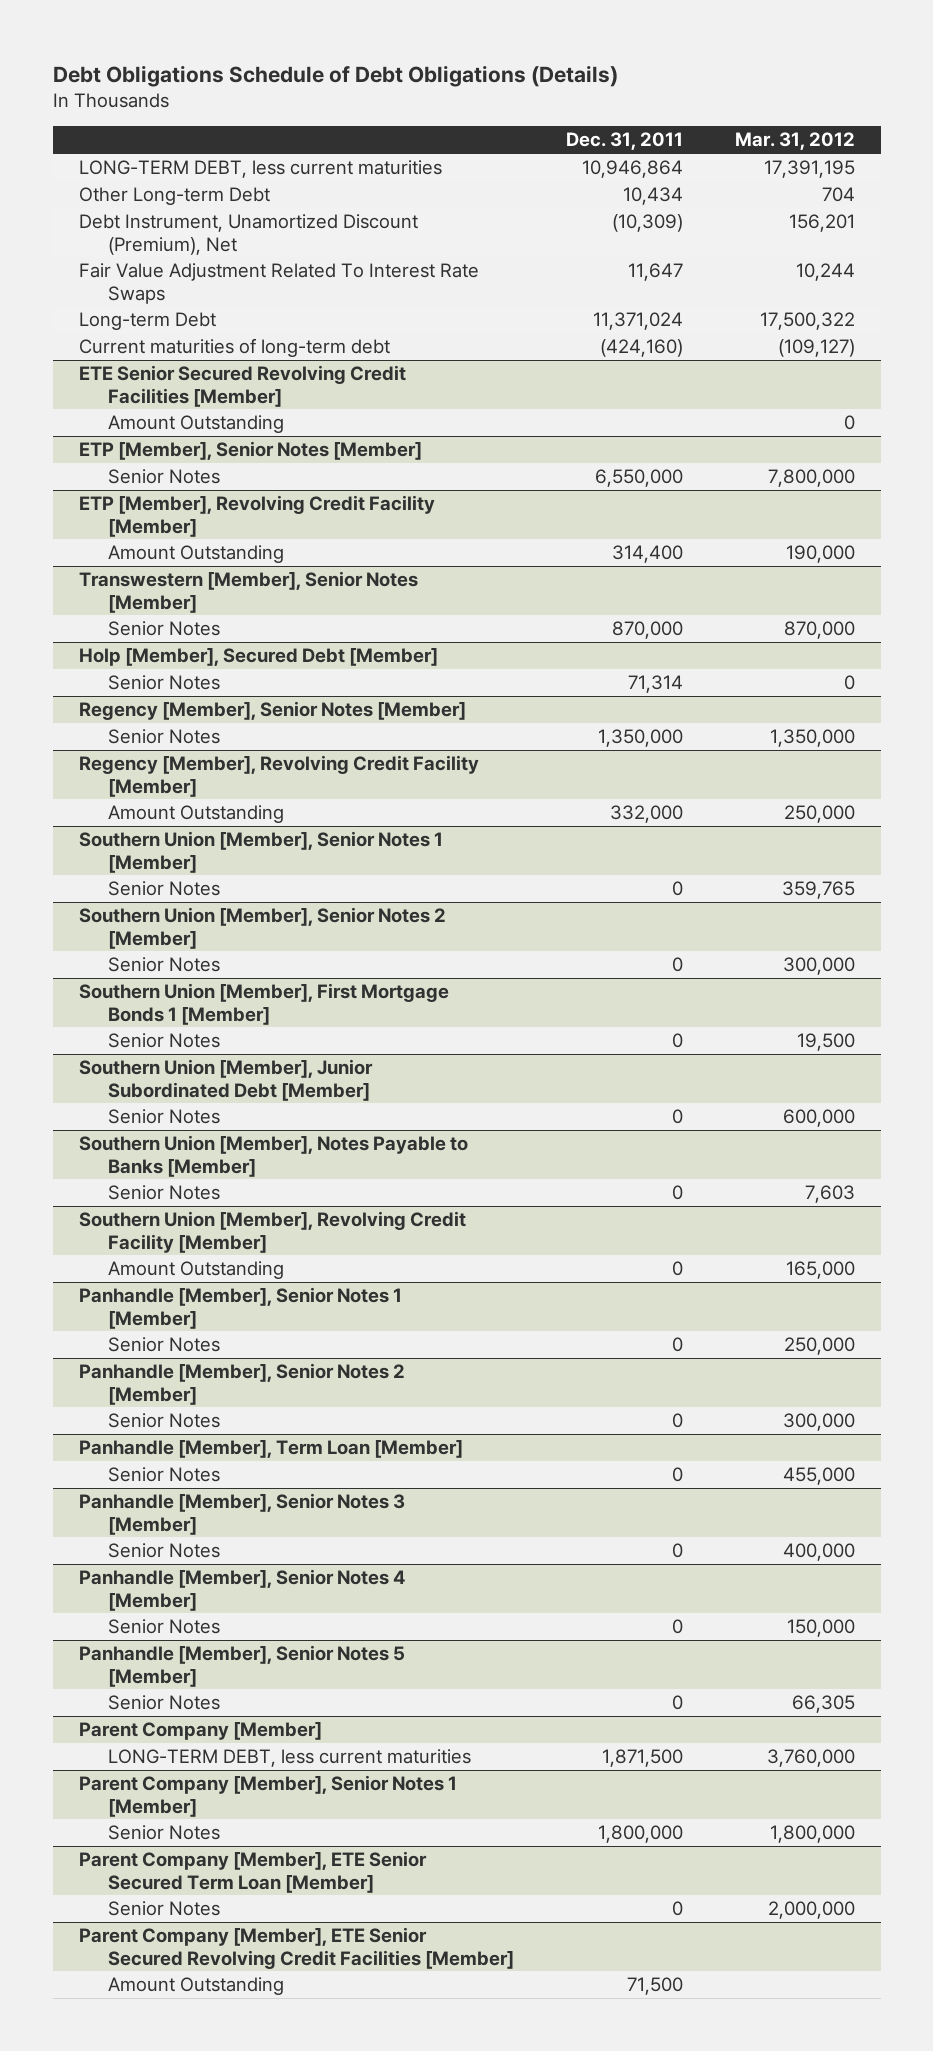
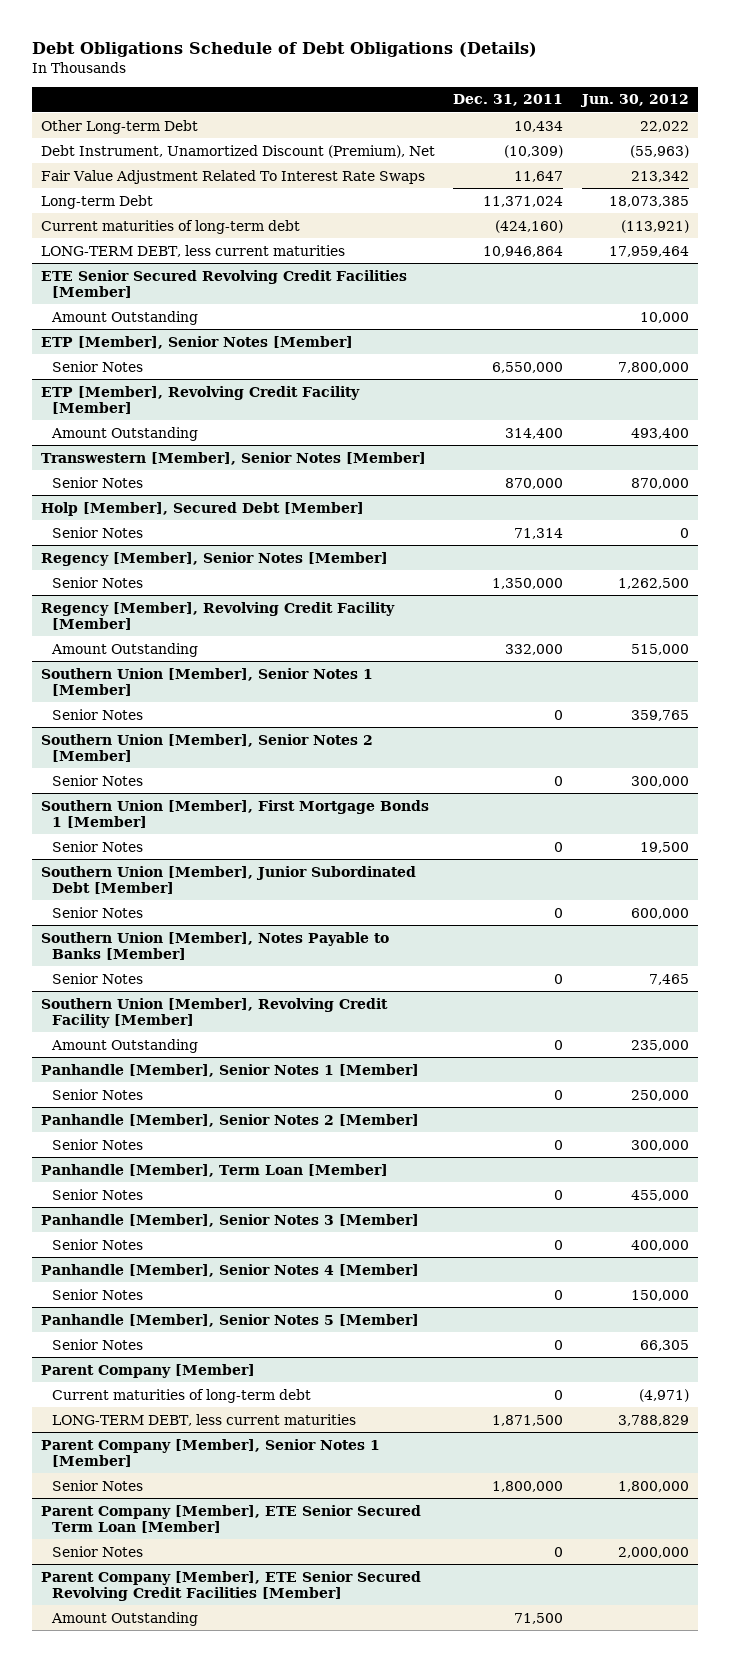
- | Dec. 31, 2011 | Mar. 31, 2012
+ | Dec. 31, 2011 | Jun. 30, 2012
moved down: LONG-TERM DEBT, less current maturities | 10,946,864 | 17,959,464
@ Parent Company [Member]
+ Current maturities of long-term debt | 0 | (4,971)

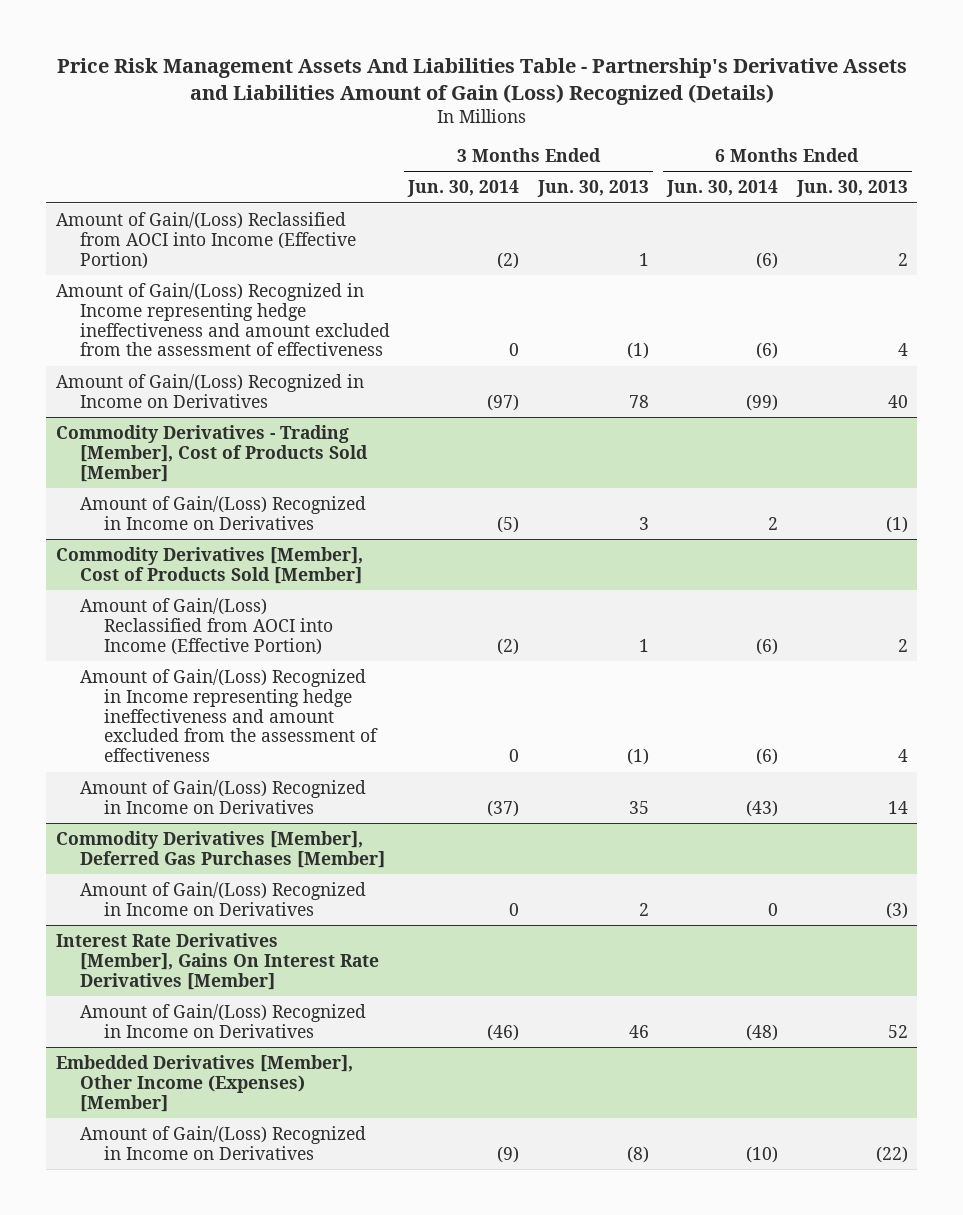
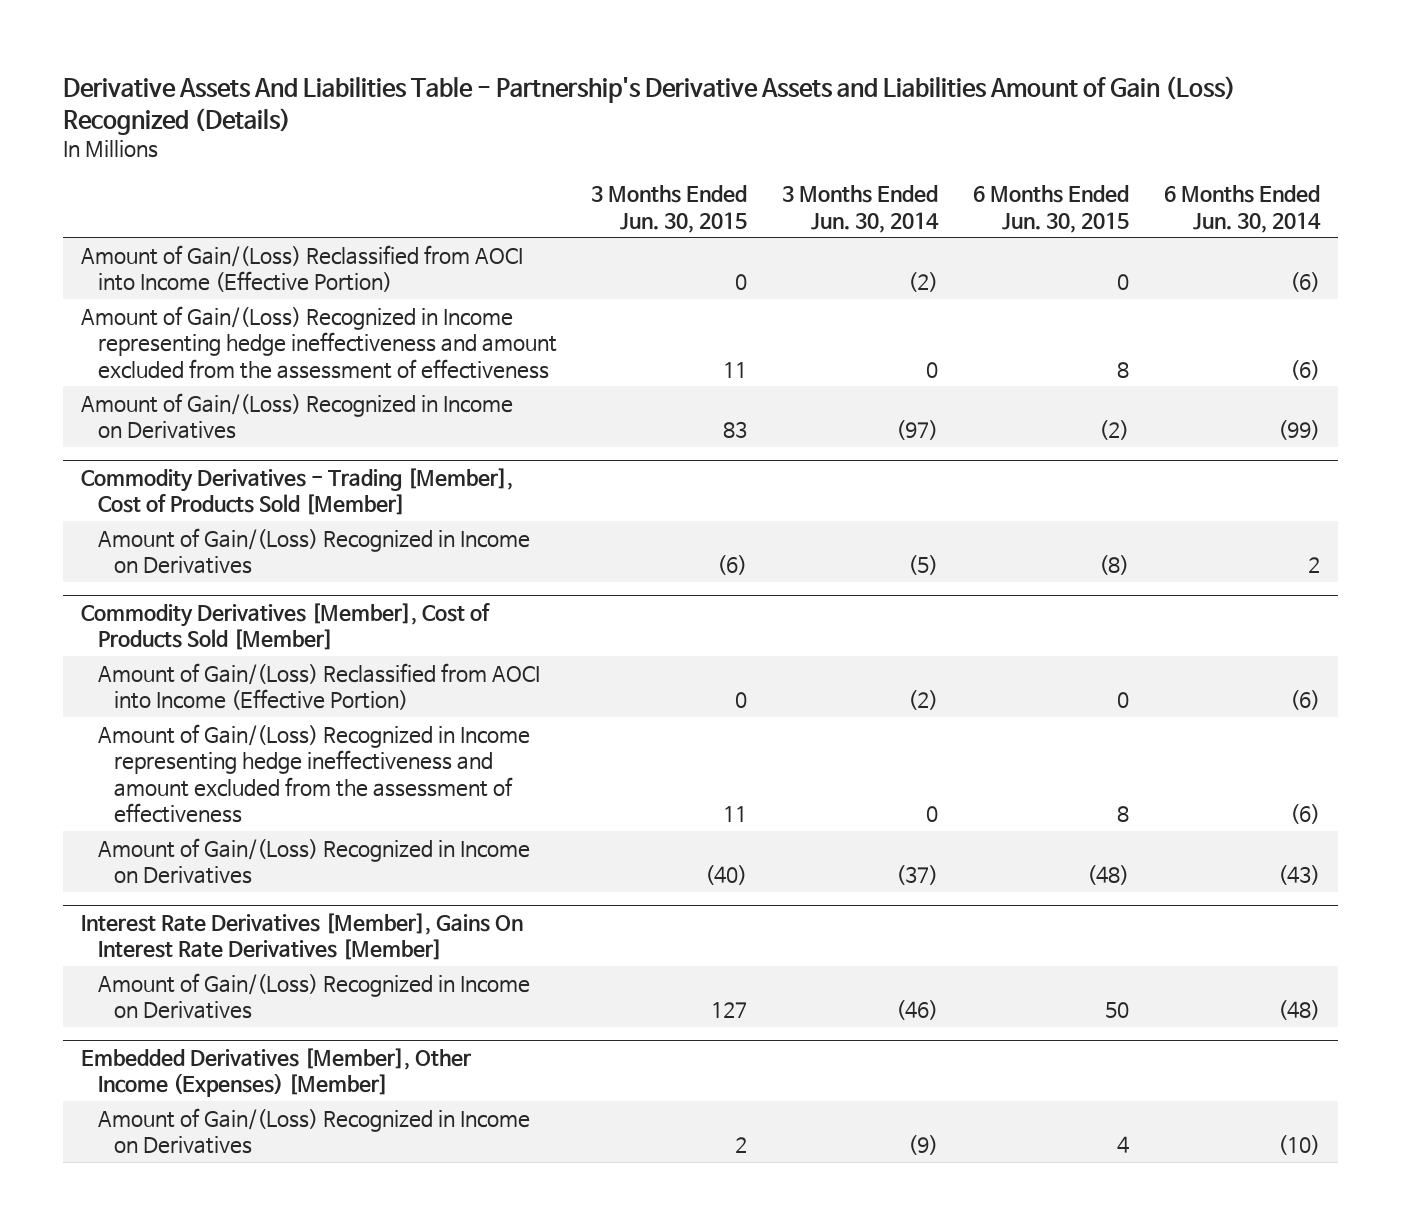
- Price Risk Management Assets And Liabilities Table - Partnership's Derivative Assets and Liabilities Amount of Gain (Loss) Recognized (Details)
+ Derivative Assets And Liabilities Table - Partnership's Derivative Assets and Liabilities Amount of Gain (Loss) Recognized (Details)
- | 3 Months Ended Jun. 30, 2014 | 3 Months Ended Jun. 30, 2013 | 6 Months Ended Jun. 30, 2014 | 6 Months Ended Jun. 30, 2013
+ | 3 Months Ended Jun. 30, 2015 | 3 Months Ended Jun. 30, 2014 | 6 Months Ended Jun. 30, 2015 | 6 Months Ended Jun. 30, 2014
- Commodity Derivatives [Member], Deferred Gas Purchases [Member]
- Amount of Gain/(Loss) Recognized in Income on Derivatives | 0 | 2 | 0 | (3)

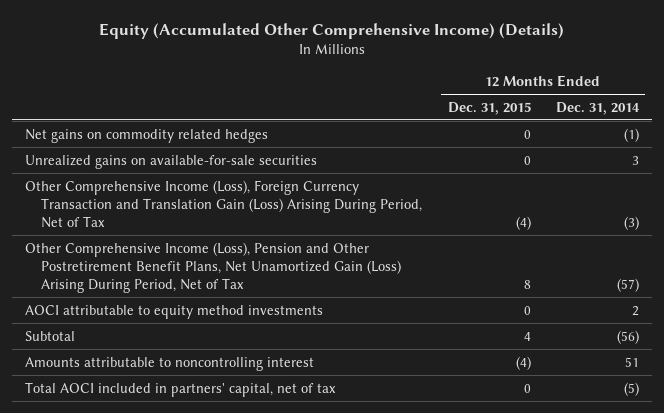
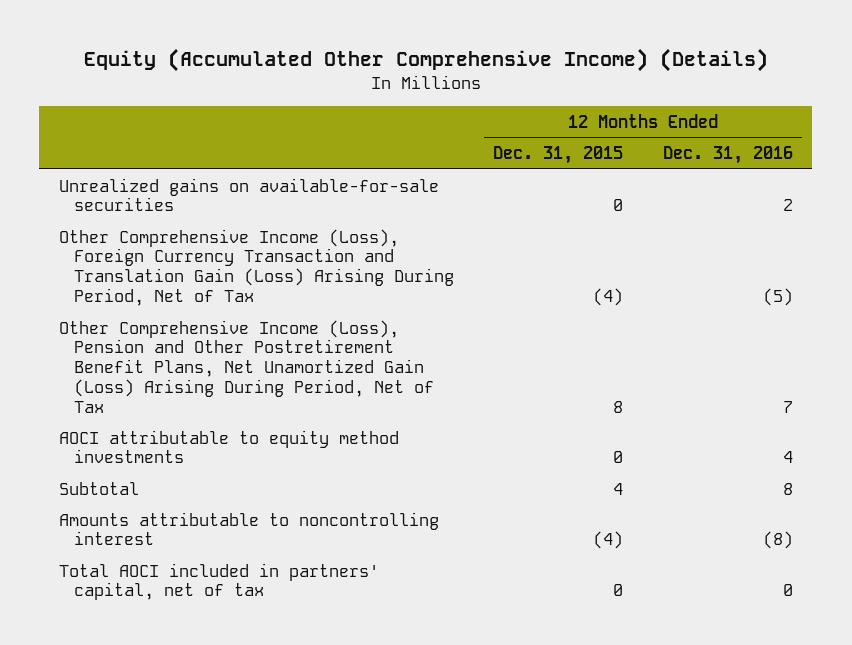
- | 12 Months Ended Dec. 31, 2015 | 12 Months Ended Dec. 31, 2014
+ | 12 Months Ended Dec. 31, 2015 | 12 Months Ended Dec. 31, 2016
- Net gains on commodity related hedges | 0 | (1)

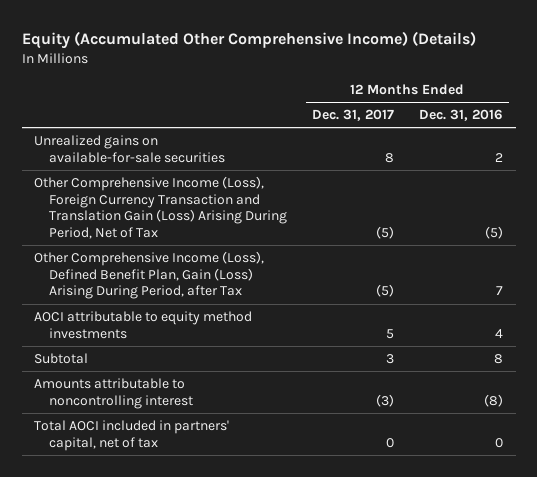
- | 12 Months Ended Dec. 31, 2015 | 12 Months Ended Dec. 31, 2016
+ | 12 Months Ended Dec. 31, 2017 | 12 Months Ended Dec. 31, 2016
- Other Comprehensive Income (Loss), Pension and Other Postretirement Benefit Plans, Net Unamortized Gain (Loss) Arising During Period, Net of Tax | 8 | 7
+ Other Comprehensive Income (Loss), Defined Benefit Plan, Gain (Loss) Arising During Period, after Tax | (5) | 7

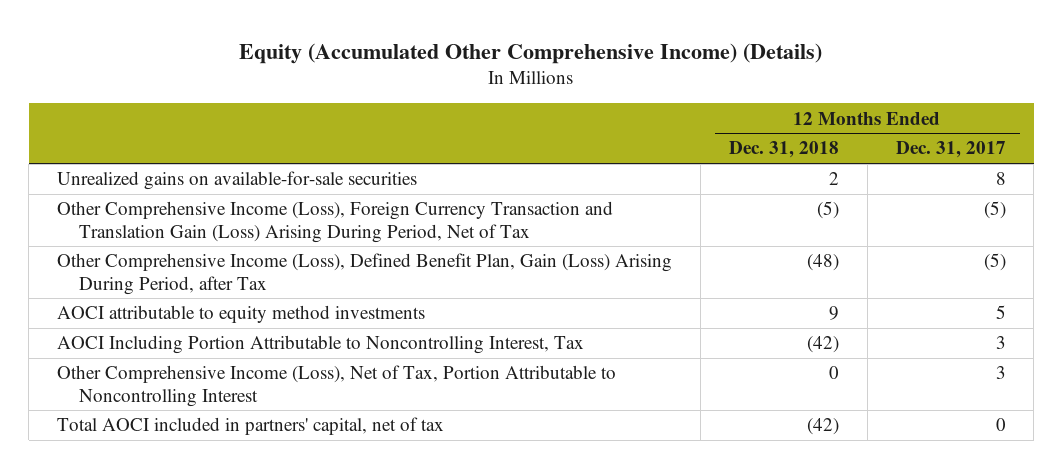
- | 12 Months Ended Dec. 31, 2017 | 12 Months Ended Dec. 31, 2016
+ | 12 Months Ended Dec. 31, 2018 | 12 Months Ended Dec. 31, 2017
- Subtotal | 3 | 8
- Amounts attributable to noncontrolling interest | (3) | (8)
+ AOCI Including Portion Attributable to Noncontrolling Interest, Tax | (42) | 3
+ Other Comprehensive Income (Loss), Net of Tax, Portion Attributable to Noncontrolling Interest | 0 | 3

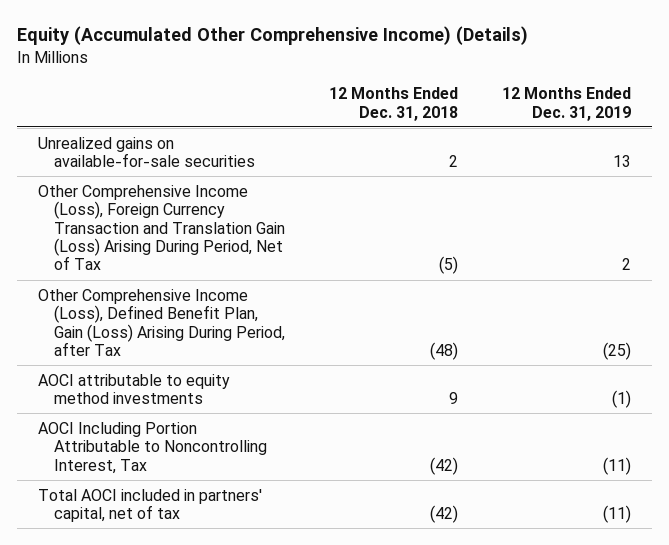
- | 12 Months Ended Dec. 31, 2018 | 12 Months Ended Dec. 31, 2017
+ | 12 Months Ended Dec. 31, 2018 | 12 Months Ended Dec. 31, 2019
- Other Comprehensive Income (Loss), Net of Tax, Portion Attributable to Noncontrolling Interest | 0 | 3

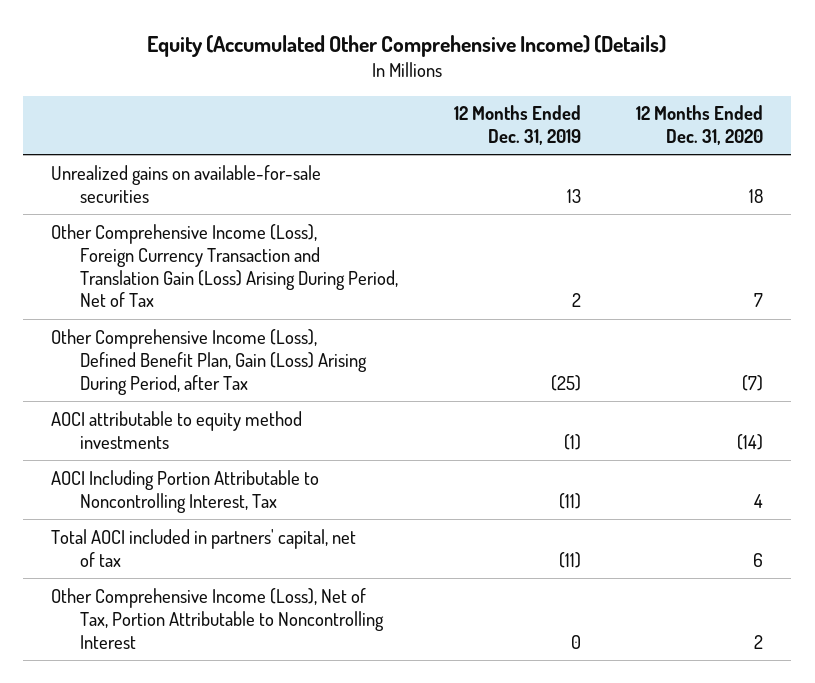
- | 12 Months Ended Dec. 31, 2018 | 12 Months Ended Dec. 31, 2019
+ | 12 Months Ended Dec. 31, 2019 | 12 Months Ended Dec. 31, 2020
+ Other Comprehensive Income (Loss), Net of Tax, Portion Attributable to Noncontrolling Interest | 0 | 2

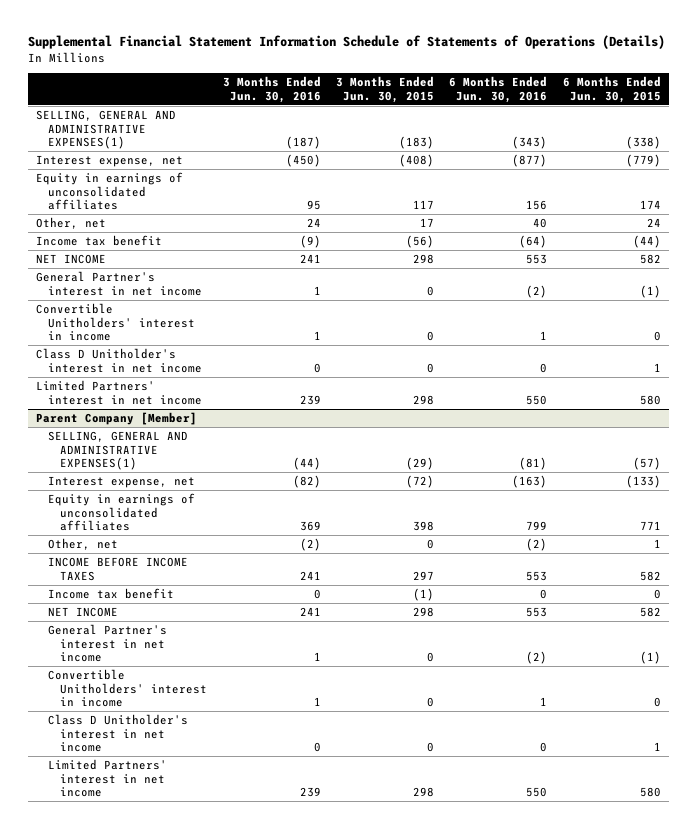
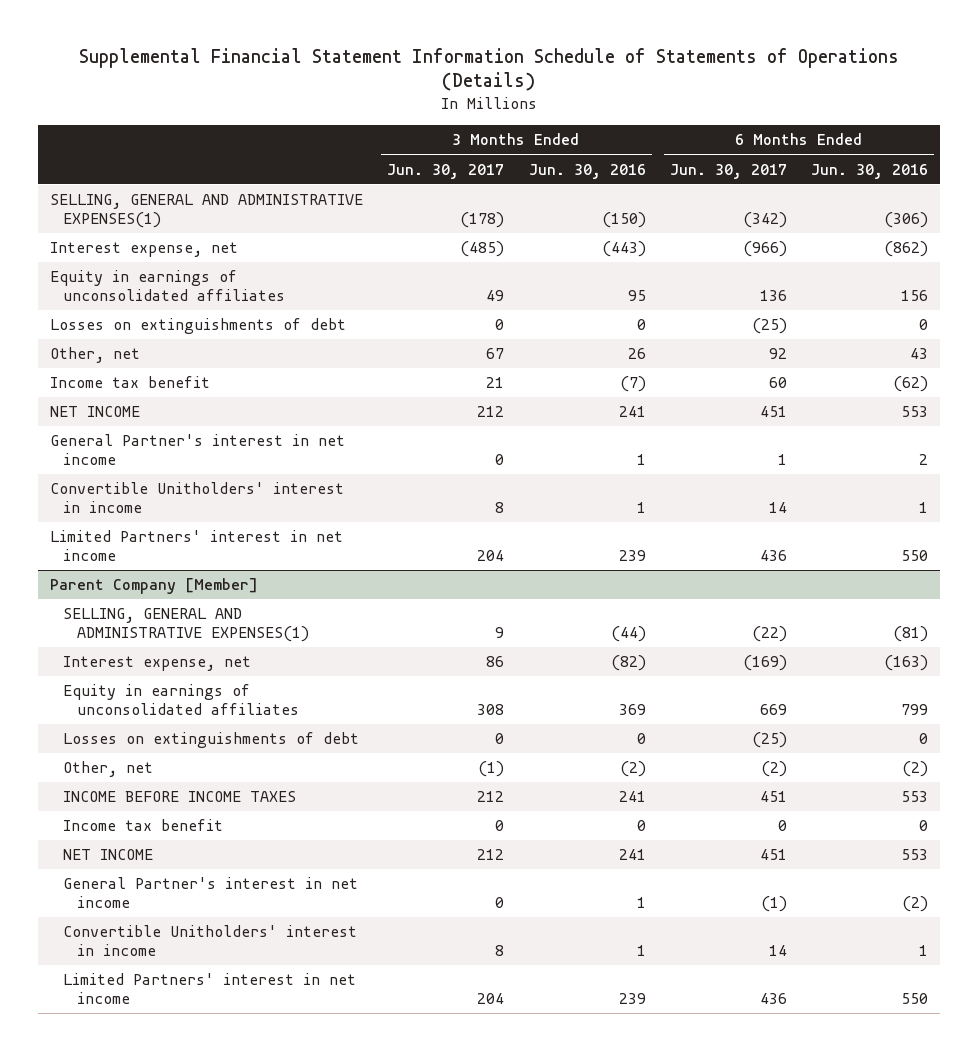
- | 3 Months Ended Jun. 30, 2016 | 3 Months Ended Jun. 30, 2015 | 6 Months Ended Jun. 30, 2016 | 6 Months Ended Jun. 30, 2015
+ | 3 Months Ended Jun. 30, 2017 | 3 Months Ended Jun. 30, 2016 | 6 Months Ended Jun. 30, 2017 | 6 Months Ended Jun. 30, 2016
- SELLING, GENERAL AND ADMINISTRATIVE EXPENSES(1) | (187) | (183) | (343) | (338)
- Interest expense, net | (450) | (408) | (877) | (779)
+ SELLING, GENERAL AND ADMINISTRATIVE EXPENSES(1) | (178) | (150) | (342) | (306)
+ Interest expense, net | (485) | (443) | (966) | (862)
- Other, net | 24 | 17 | 40 | 24
- Income tax benefit | (9) | (56) | (64) | (44)
+ Losses on extinguishments of debt | 0 | 0 | (25) | 0
+ Other, net | 67 | 26 | 92 | 43
+ Income tax benefit | 21 | (7) | 60 | (62)
- General Partner's interest in net income | 1 | 0 | (2) | (1)
+ General Partner's interest in net income | 0 | 1 | 1 | 2
- Class D Unitholder's interest in net income | 0 | 0 | 0 | 1
@ Parent Company [Member]
+ Losses on extinguishments of debt | 0 | 0 | (25) | 0
- Class D Unitholder's interest in net income | 0 | 0 | 0 | 1

